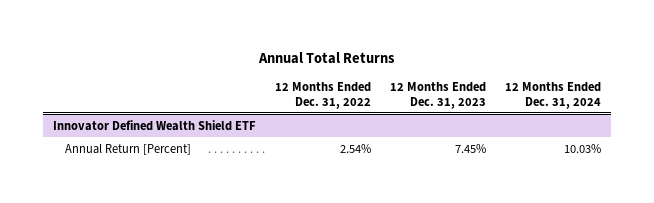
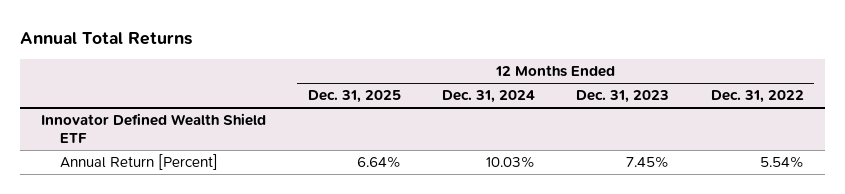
- | 12 Months Ended Dec. 31, 2022 | 12 Months Ended Dec. 31, 2023 | 12 Months Ended Dec. 31, 2024
+ | 12 Months Ended Dec. 31, 2025 | 12 Months Ended Dec. 31, 2024 | 12 Months Ended Dec. 31, 2023 | 12 Months Ended Dec. 31, 2022
@ Innovator Defined Wealth Shield ETF
- Annual Return [Percent] | 2.54% | 7.45% | 10.03%
+ Annual Return [Percent] | 6.64% | 10.03% | 7.45% | 5.54%

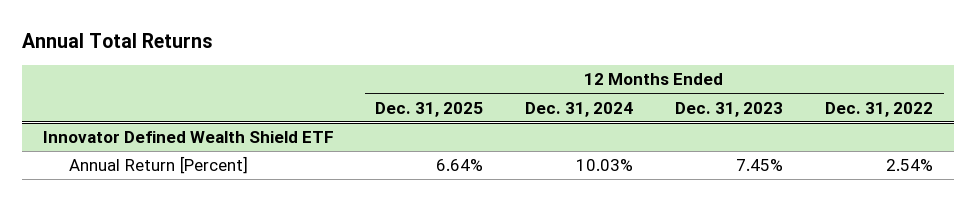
@ Innovator Defined Wealth Shield ETF
- Annual Return [Percent] | 6.64% | 10.03% | 7.45% | 5.54%
+ Annual Return [Percent] | 6.64% | 10.03% | 7.45% | 2.54%

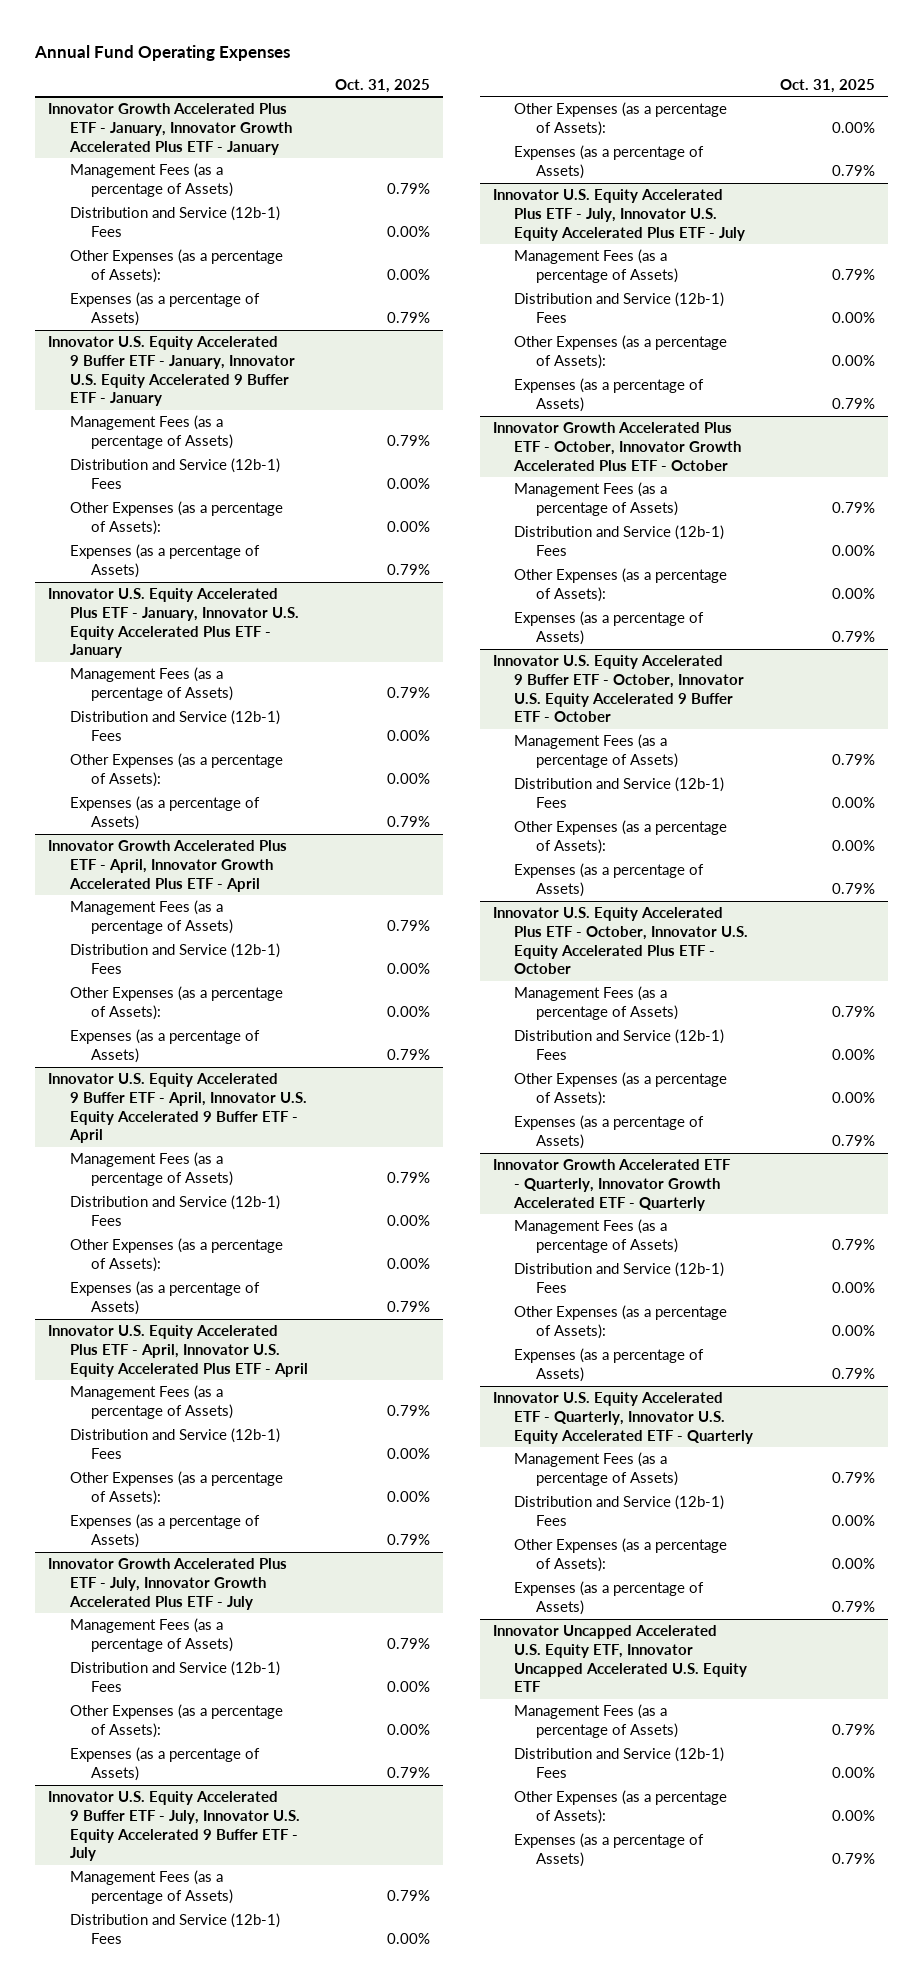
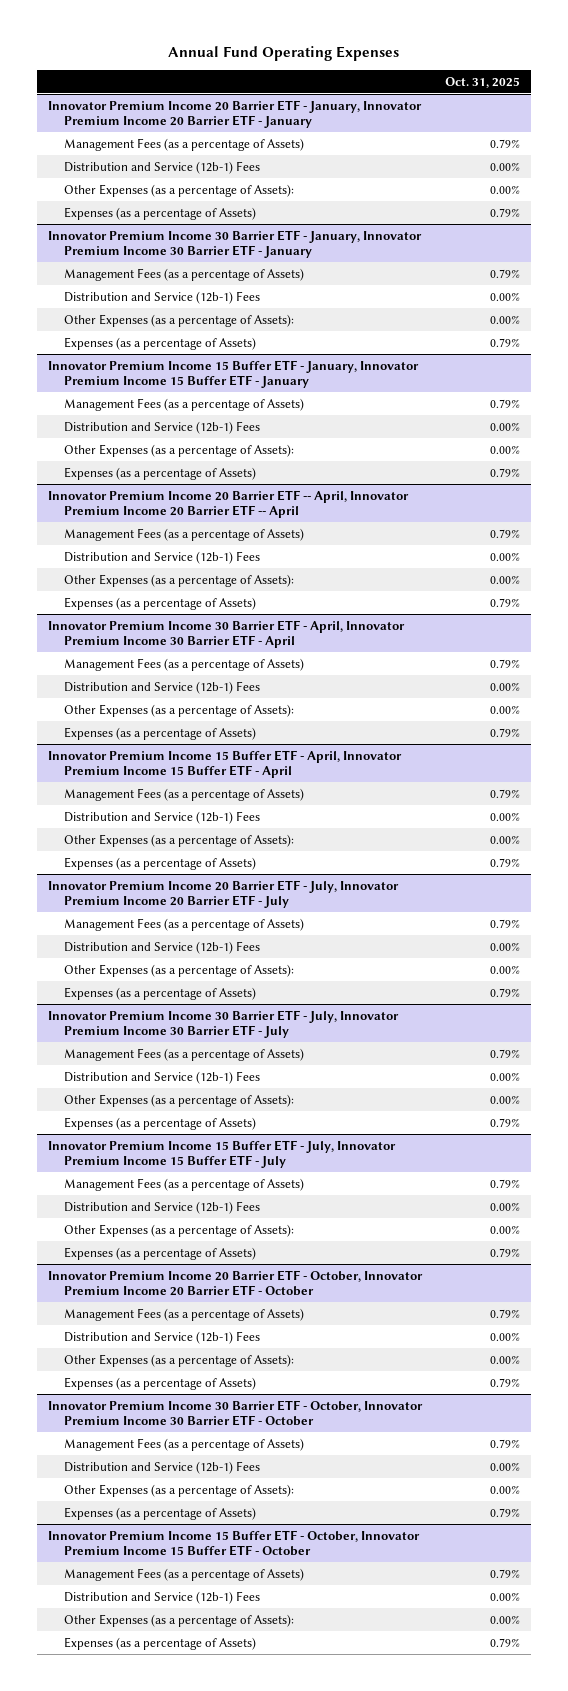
- Innovator Growth Accelerated Plus ETF - January, Innovator Growth Accelerated Plus ETF - January
- Management Fees (as a percentage of Assets) | 0.79%
- Distribution and Service (12b-1) Fees | 0.00%
- Other Expenses (as a percentage of Assets): | 0.00%
- Expenses (as a percentage of Assets) | 0.79%
- Innovator U.S. Equity Accelerated 9 Buffer ETF - January, Innovator U.S. Equity Accelerated 9 Buffer ETF - January
- Management Fees (as a percentage of Assets) | 0.79%
- Distribution and Service (12b-1) Fees | 0.00%
- Other Expenses (as a percentage of Assets): | 0.00%
- Expenses (as a percentage of Assets) | 0.79%
- Innovator U.S. Equity Accelerated Plus ETF - January, Innovator U.S. Equity Accelerated Plus ETF - January
- Management Fees (as a percentage of Assets) | 0.79%
- Distribution and Service (12b-1) Fees | 0.00%
- Other Expenses (as a percentage of Assets): | 0.00%
- Expenses (as a percentage of Assets) | 0.79%
- Innovator Growth Accelerated Plus ETF - April, Innovator Growth Accelerated Plus ETF - April
+ Innovator Premium Income 20 Barrier ETF - January, Innovator Premium Income 20 Barrier ETF - January
- Innovator U.S. Equity Accelerated 9 Buffer ETF - April, Innovator U.S. Equity Accelerated 9 Buffer ETF - April
+ Innovator Premium Income 30 Barrier ETF - January, Innovator Premium Income 30 Barrier ETF - January
- Innovator U.S. Equity Accelerated Plus ETF - April, Innovator U.S. Equity Accelerated Plus ETF - April
+ Innovator Premium Income 15 Buffer ETF - January, Innovator Premium Income 15 Buffer ETF - January
- Innovator Growth Accelerated Plus ETF - July, Innovator Growth Accelerated Plus ETF - July
+ Innovator Premium Income 20 Barrier ETF -- April, Innovator Premium Income 20 Barrier ETF -- April
- Innovator U.S. Equity Accelerated 9 Buffer ETF - July, Innovator U.S. Equity Accelerated 9 Buffer ETF - July
+ Innovator Premium Income 30 Barrier ETF - April, Innovator Premium Income 30 Barrier ETF - April
- Innovator U.S. Equity Accelerated Plus ETF - July, Innovator U.S. Equity Accelerated Plus ETF - July
+ Innovator Premium Income 15 Buffer ETF - April, Innovator Premium Income 15 Buffer ETF - April
- Innovator Growth Accelerated Plus ETF - October, Innovator Growth Accelerated Plus ETF - October
+ Innovator Premium Income 20 Barrier ETF - July, Innovator Premium Income 20 Barrier ETF - July
- Innovator U.S. Equity Accelerated 9 Buffer ETF - October, Innovator U.S. Equity Accelerated 9 Buffer ETF - October
+ Innovator Premium Income 30 Barrier ETF - July, Innovator Premium Income 30 Barrier ETF - July
- Innovator U.S. Equity Accelerated Plus ETF - October, Innovator U.S. Equity Accelerated Plus ETF - October
+ Innovator Premium Income 15 Buffer ETF - July, Innovator Premium Income 15 Buffer ETF - July
- Innovator Growth Accelerated ETF - Quarterly, Innovator Growth Accelerated ETF - Quarterly
+ Innovator Premium Income 20 Barrier ETF - October, Innovator Premium Income 20 Barrier ETF - October
- Innovator U.S. Equity Accelerated ETF - Quarterly, Innovator U.S. Equity Accelerated ETF - Quarterly
+ Innovator Premium Income 30 Barrier ETF - October, Innovator Premium Income 30 Barrier ETF - October
- Innovator Uncapped Accelerated U.S. Equity ETF, Innovator Uncapped Accelerated U.S. Equity ETF
+ Innovator Premium Income 15 Buffer ETF - October, Innovator Premium Income 15 Buffer ETF - October

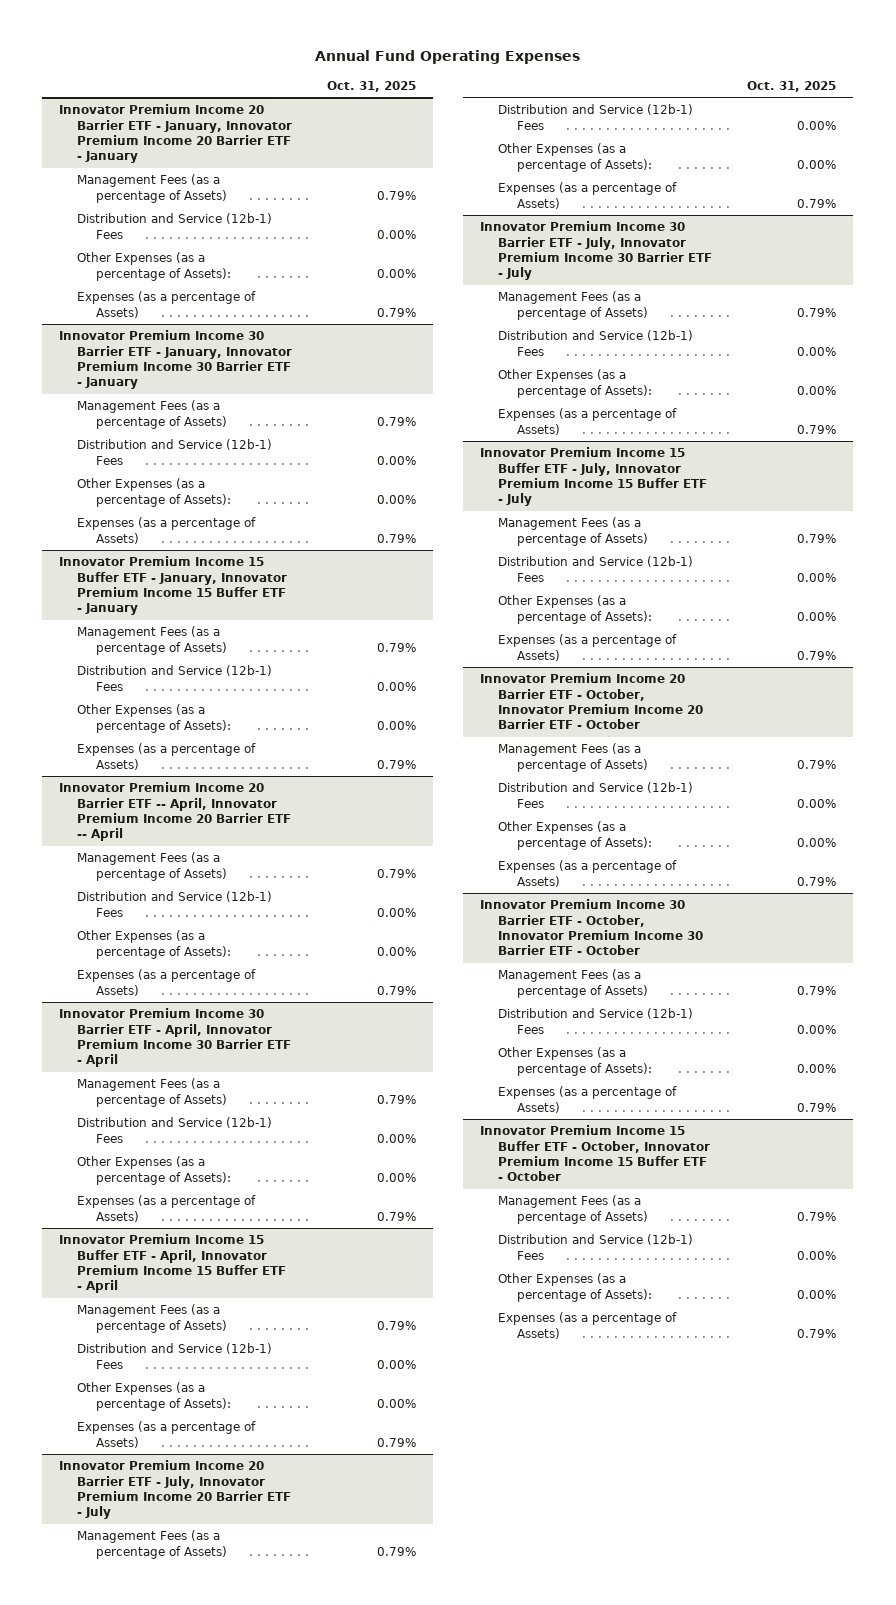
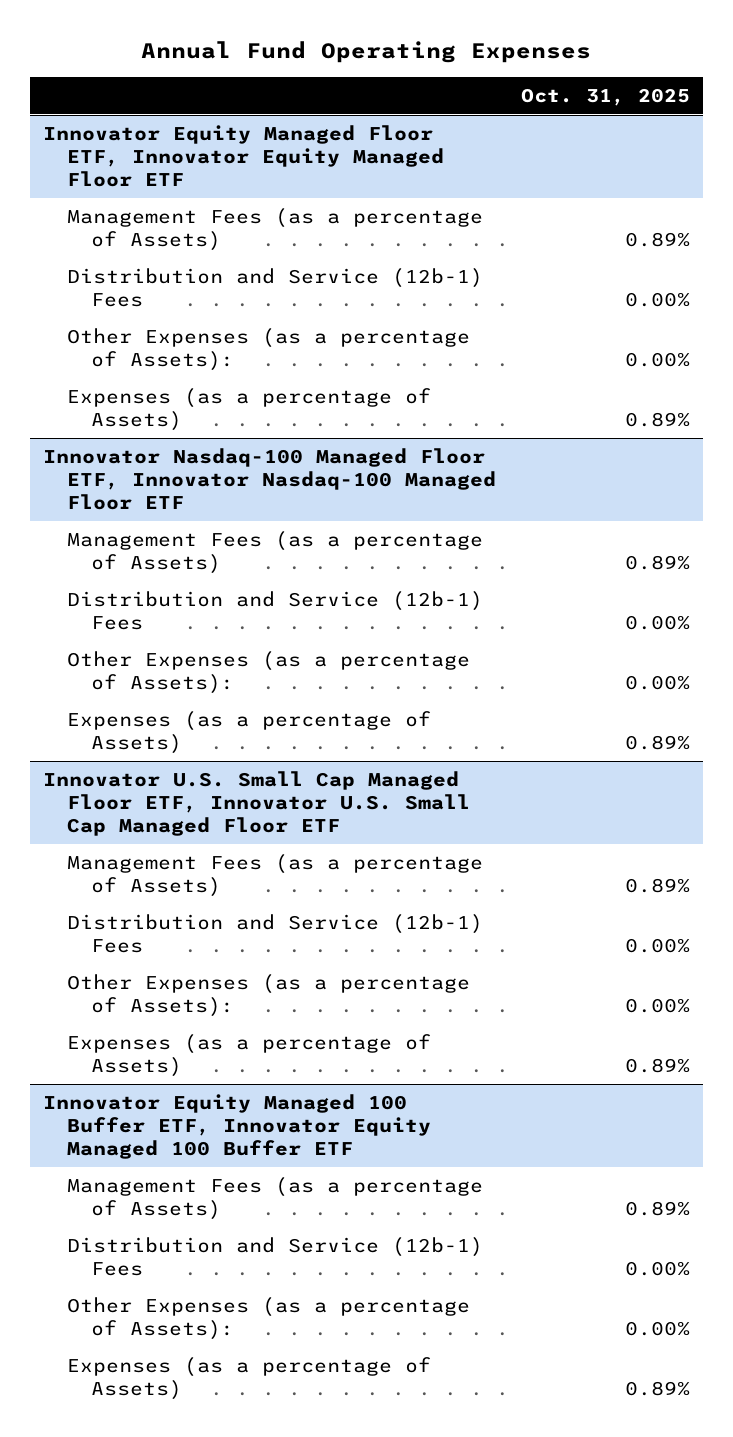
- Innovator Premium Income 20 Barrier ETF - January, Innovator Premium Income 20 Barrier ETF - January
- Management Fees (as a percentage of Assets) | 0.79%
- Distribution and Service (12b-1) Fees | 0.00%
- Other Expenses (as a percentage of Assets): | 0.00%
- Expenses (as a percentage of Assets) | 0.79%
- Innovator Premium Income 30 Barrier ETF - January, Innovator Premium Income 30 Barrier ETF - January
- Management Fees (as a percentage of Assets) | 0.79%
- Distribution and Service (12b-1) Fees | 0.00%
- Other Expenses (as a percentage of Assets): | 0.00%
- Expenses (as a percentage of Assets) | 0.79%
- Innovator Premium Income 15 Buffer ETF - January, Innovator Premium Income 15 Buffer ETF - January
- Management Fees (as a percentage of Assets) | 0.79%
- Distribution and Service (12b-1) Fees | 0.00%
- Other Expenses (as a percentage of Assets): | 0.00%
- Expenses (as a percentage of Assets) | 0.79%
- Innovator Premium Income 20 Barrier ETF -- April, Innovator Premium Income 20 Barrier ETF -- April
- Management Fees (as a percentage of Assets) | 0.79%
- Distribution and Service (12b-1) Fees | 0.00%
- Other Expenses (as a percentage of Assets): | 0.00%
- Expenses (as a percentage of Assets) | 0.79%
- Innovator Premium Income 30 Barrier ETF - April, Innovator Premium Income 30 Barrier ETF - April
- Management Fees (as a percentage of Assets) | 0.79%
- Distribution and Service (12b-1) Fees | 0.00%
- Other Expenses (as a percentage of Assets): | 0.00%
- Expenses (as a percentage of Assets) | 0.79%
- Innovator Premium Income 15 Buffer ETF - April, Innovator Premium Income 15 Buffer ETF - April
- Management Fees (as a percentage of Assets) | 0.79%
- Distribution and Service (12b-1) Fees | 0.00%
- Other Expenses (as a percentage of Assets): | 0.00%
- Expenses (as a percentage of Assets) | 0.79%
- Innovator Premium Income 20 Barrier ETF - July, Innovator Premium Income 20 Barrier ETF - July
- Management Fees (as a percentage of Assets) | 0.79%
- Distribution and Service (12b-1) Fees | 0.00%
- Other Expenses (as a percentage of Assets): | 0.00%
- Expenses (as a percentage of Assets) | 0.79%
- Innovator Premium Income 30 Barrier ETF - July, Innovator Premium Income 30 Barrier ETF - July
- Management Fees (as a percentage of Assets) | 0.79%
- Distribution and Service (12b-1) Fees | 0.00%
- Other Expenses (as a percentage of Assets): | 0.00%
- Expenses (as a percentage of Assets) | 0.79%
- Innovator Premium Income 15 Buffer ETF - July, Innovator Premium Income 15 Buffer ETF - July
- Management Fees (as a percentage of Assets) | 0.79%
+ Innovator Equity Managed Floor ETF, Innovator Equity Managed Floor ETF
+ Management Fees (as a percentage of Assets) | 0.89%
- Expenses (as a percentage of Assets) | 0.79%
- Innovator Premium Income 20 Barrier ETF - October, Innovator Premium Income 20 Barrier ETF - October
- Management Fees (as a percentage of Assets) | 0.79%
+ Expenses (as a percentage of Assets) | 0.89%
+ Innovator Nasdaq-100 Managed Floor ETF, Innovator Nasdaq-100 Managed Floor ETF
+ Management Fees (as a percentage of Assets) | 0.89%
- Expenses (as a percentage of Assets) | 0.79%
- Innovator Premium Income 30 Barrier ETF - October, Innovator Premium Income 30 Barrier ETF - October
- Management Fees (as a percentage of Assets) | 0.79%
+ Expenses (as a percentage of Assets) | 0.89%
+ Innovator U.S. Small Cap Managed Floor ETF, Innovator U.S. Small Cap Managed Floor ETF
+ Management Fees (as a percentage of Assets) | 0.89%
- Expenses (as a percentage of Assets) | 0.79%
- Innovator Premium Income 15 Buffer ETF - October, Innovator Premium Income 15 Buffer ETF - October
- Management Fees (as a percentage of Assets) | 0.79%
+ Expenses (as a percentage of Assets) | 0.89%
+ Innovator Equity Managed 100 Buffer ETF, Innovator Equity Managed 100 Buffer ETF
+ Management Fees (as a percentage of Assets) | 0.89%
- Expenses (as a percentage of Assets) | 0.79%
+ Expenses (as a percentage of Assets) | 0.89%

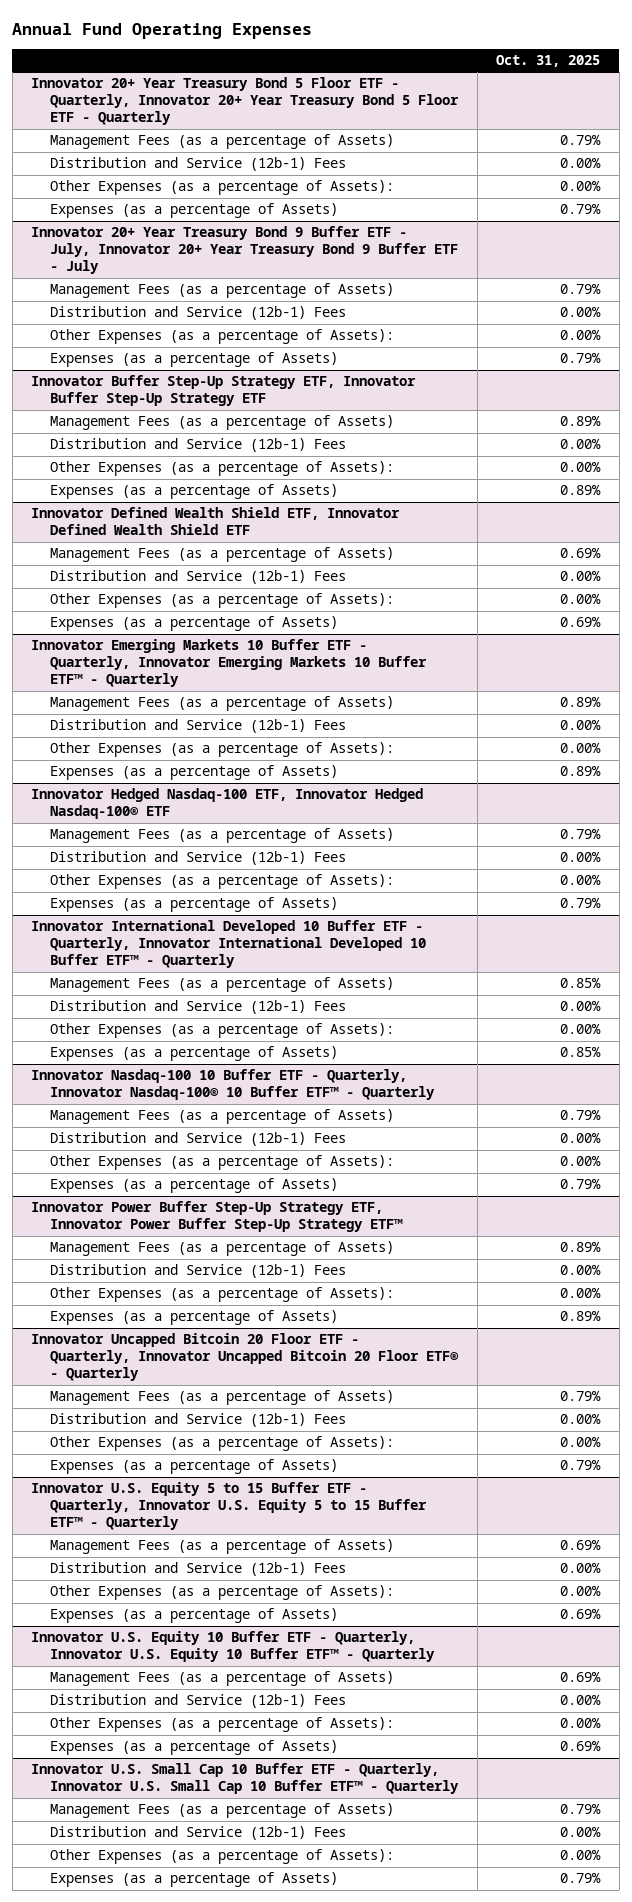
- Innovator Equity Managed Floor ETF, Innovator Equity Managed Floor ETF
- Management Fees (as a percentage of Assets) | 0.89%
+ Innovator 20+ Year Treasury Bond 5 Floor ETF - Quarterly, Innovator 20+ Year Treasury Bond 5 Floor ETF - Quarterly
+ Management Fees (as a percentage of Assets) | 0.79%
- Expenses (as a percentage of Assets) | 0.89%
- Innovator Nasdaq-100 Managed Floor ETF, Innovator Nasdaq-100 Managed Floor ETF
+ Expenses (as a percentage of Assets) | 0.79%
+ Innovator 20+ Year Treasury Bond 9 Buffer ETF - July, Innovator 20+ Year Treasury Bond 9 Buffer ETF - July
+ Management Fees (as a percentage of Assets) | 0.79%
+ Distribution and Service (12b-1) Fees | 0.00%
+ Other Expenses (as a percentage of Assets): | 0.00%
+ Expenses (as a percentage of Assets) | 0.79%
+ Innovator Buffer Step-Up Strategy ETF, Innovator Buffer Step-Up Strategy ETF
- Innovator U.S. Small Cap Managed Floor ETF, Innovator U.S. Small Cap Managed Floor ETF
+ Innovator Defined Wealth Shield ETF, Innovator Defined Wealth Shield ETF
+ Management Fees (as a percentage of Assets) | 0.69%
+ Distribution and Service (12b-1) Fees | 0.00%
+ Other Expenses (as a percentage of Assets): | 0.00%
+ Expenses (as a percentage of Assets) | 0.69%
+ Innovator Emerging Markets 10 Buffer ETF - Quarterly, Innovator Emerging Markets 10 Buffer ETF™ - Quarterly
- Innovator Equity Managed 100 Buffer ETF, Innovator Equity Managed 100 Buffer ETF
+ Innovator Hedged Nasdaq-100 ETF, Innovator Hedged Nasdaq-100® ETF
+ Management Fees (as a percentage of Assets) | 0.79%
+ Distribution and Service (12b-1) Fees | 0.00%
+ Other Expenses (as a percentage of Assets): | 0.00%
+ Expenses (as a percentage of Assets) | 0.79%
+ Innovator International Developed 10 Buffer ETF - Quarterly, Innovator International Developed 10 Buffer ETF™ - Quarterly
+ Management Fees (as a percentage of Assets) | 0.85%
+ Distribution and Service (12b-1) Fees | 0.00%
+ Other Expenses (as a percentage of Assets): | 0.00%
+ Expenses (as a percentage of Assets) | 0.85%
+ Innovator Nasdaq-100 10 Buffer ETF - Quarterly, Innovator Nasdaq-100® 10 Buffer ETF™ - Quarterly
+ Management Fees (as a percentage of Assets) | 0.79%
+ Distribution and Service (12b-1) Fees | 0.00%
+ Other Expenses (as a percentage of Assets): | 0.00%
+ Expenses (as a percentage of Assets) | 0.79%
+ Innovator Power Buffer Step-Up Strategy ETF, Innovator Power Buffer Step-Up Strategy ETF™
+ Innovator Uncapped Bitcoin 20 Floor ETF - Quarterly, Innovator Uncapped Bitcoin 20 Floor ETF® - Quarterly
+ Management Fees (as a percentage of Assets) | 0.79%
+ Distribution and Service (12b-1) Fees | 0.00%
+ Other Expenses (as a percentage of Assets): | 0.00%
+ Expenses (as a percentage of Assets) | 0.79%
+ Innovator U.S. Equity 5 to 15 Buffer ETF - Quarterly, Innovator U.S. Equity 5 to 15 Buffer ETF™ - Quarterly
+ Management Fees (as a percentage of Assets) | 0.69%
+ Distribution and Service (12b-1) Fees | 0.00%
+ Other Expenses (as a percentage of Assets): | 0.00%
+ Expenses (as a percentage of Assets) | 0.69%
+ Innovator U.S. Equity 10 Buffer ETF - Quarterly, Innovator U.S. Equity 10 Buffer ETF™ - Quarterly
+ Management Fees (as a percentage of Assets) | 0.69%
+ Distribution and Service (12b-1) Fees | 0.00%
+ Other Expenses (as a percentage of Assets): | 0.00%
+ Expenses (as a percentage of Assets) | 0.69%
+ Innovator U.S. Small Cap 10 Buffer ETF - Quarterly, Innovator U.S. Small Cap 10 Buffer ETF™ - Quarterly
+ Management Fees (as a percentage of Assets) | 0.79%
+ Distribution and Service (12b-1) Fees | 0.00%
+ Other Expenses (as a percentage of Assets): | 0.00%
+ Expenses (as a percentage of Assets) | 0.79%

